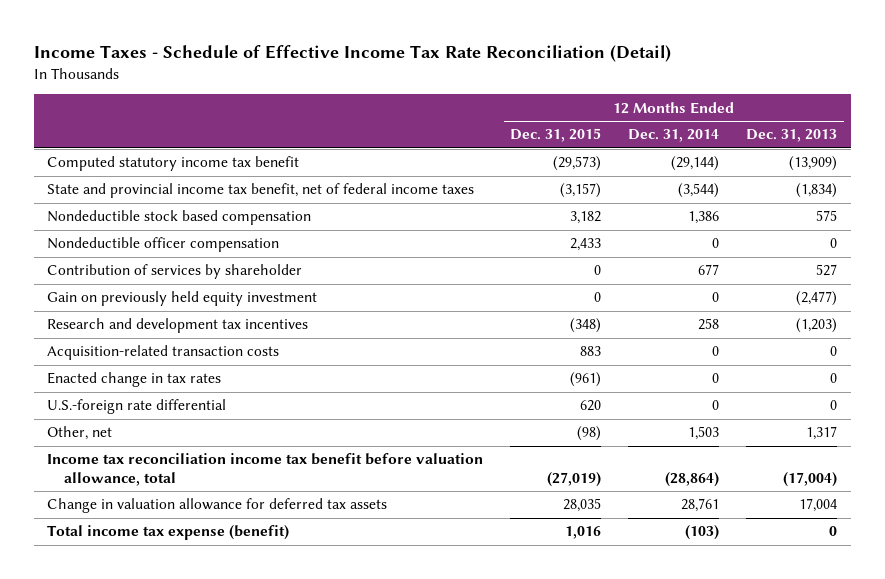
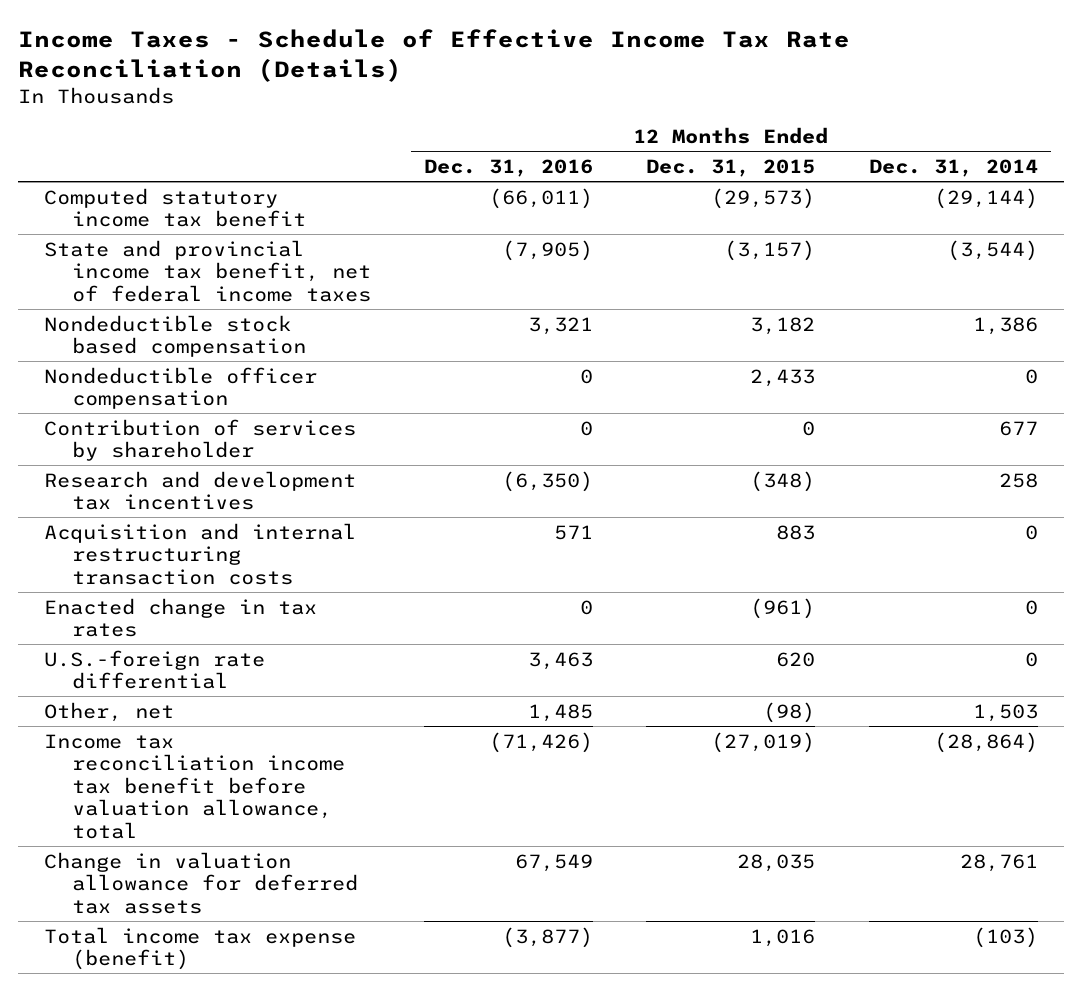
- Income Taxes - Schedule of Effective Income Tax Rate Reconciliation (Detail)
+ Income Taxes - Schedule of Effective Income Tax Rate Reconciliation (Details)
- | 12 Months Ended Dec. 31, 2015 | 12 Months Ended Dec. 31, 2014 | 12 Months Ended Dec. 31, 2013
+ | 12 Months Ended Dec. 31, 2016 | 12 Months Ended Dec. 31, 2015 | 12 Months Ended Dec. 31, 2014
- Gain on previously held equity investment | 0 | 0 | (2,477)
- Acquisition-related transaction costs | 883 | 0 | 0
+ Acquisition and internal restructuring transaction costs | 571 | 883 | 0

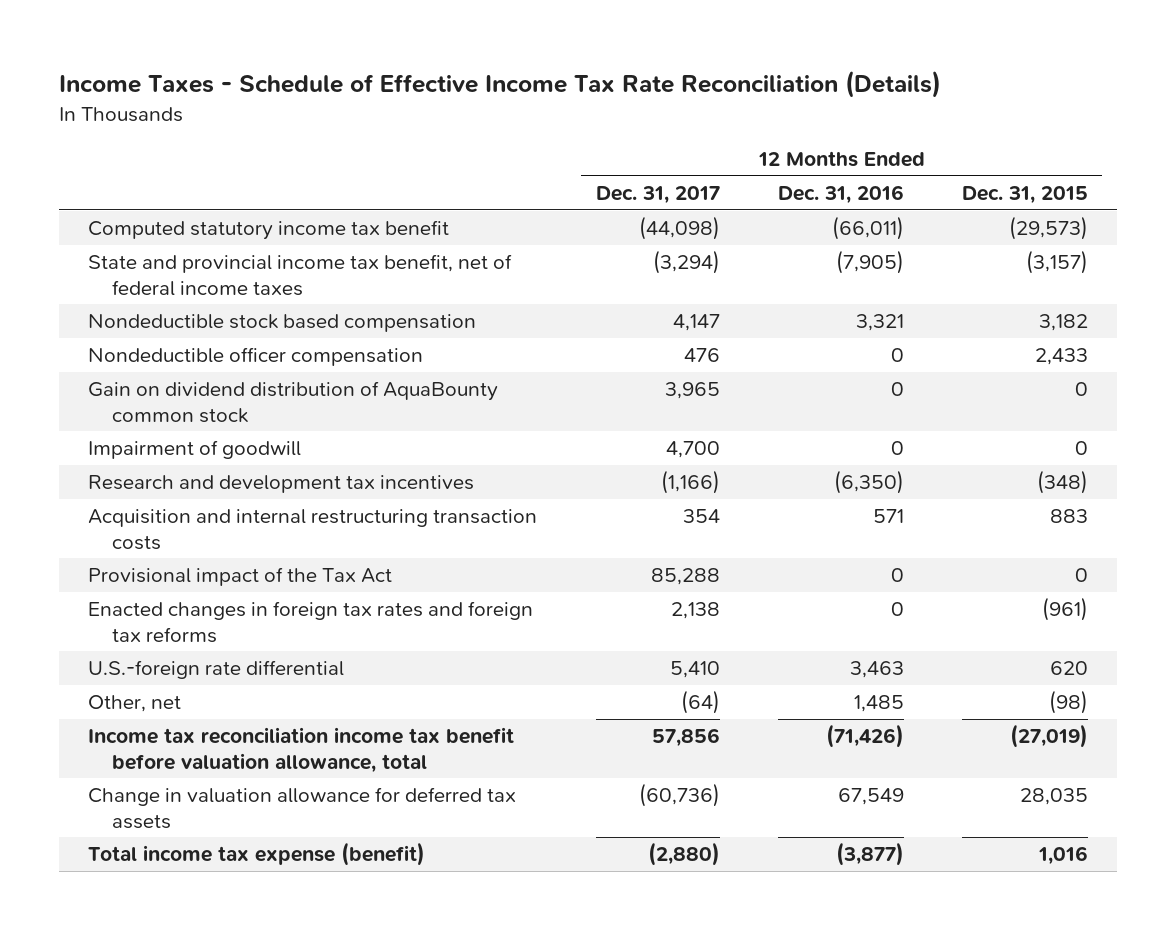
- | 12 Months Ended Dec. 31, 2016 | 12 Months Ended Dec. 31, 2015 | 12 Months Ended Dec. 31, 2014
+ | 12 Months Ended Dec. 31, 2017 | 12 Months Ended Dec. 31, 2016 | 12 Months Ended Dec. 31, 2015
- Contribution of services by shareholder | 0 | 0 | 677
+ Gain on dividend distribution of AquaBounty common stock | 3,965 | 0 | 0
+ Impairment of goodwill | 4,700 | 0 | 0
- Enacted change in tax rates | 0 | (961) | 0
+ Provisional impact of the Tax Act | 85,288 | 0 | 0
+ Enacted changes in foreign tax rates and foreign tax reforms | 2,138 | 0 | (961)

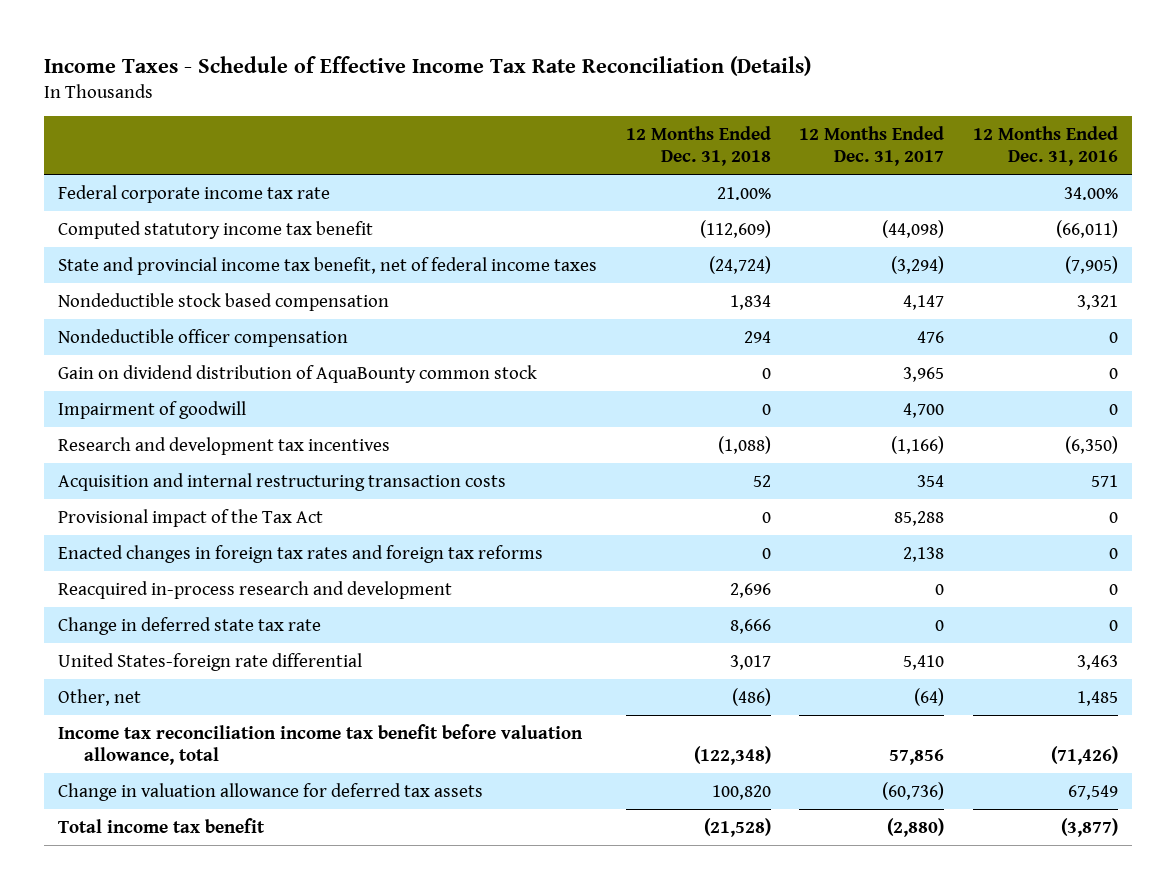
- | 12 Months Ended Dec. 31, 2017 | 12 Months Ended Dec. 31, 2016 | 12 Months Ended Dec. 31, 2015
+ | 12 Months Ended Dec. 31, 2018 | 12 Months Ended Dec. 31, 2017 | 12 Months Ended Dec. 31, 2016
+ Federal corporate income tax rate | 21.00% | | 34.00%
- U.S.-foreign rate differential | 5,410 | 3,463 | 620
+ Reacquired in-process research and development | 2,696 | 0 | 0
+ Change in deferred state tax rate | 8,666 | 0 | 0
+ United States-foreign rate differential | 3,017 | 5,410 | 3,463
- Total income tax expense (benefit) | (2,880) | (3,877) | 1,016
+ Total income tax benefit | (21,528) | (2,880) | (3,877)

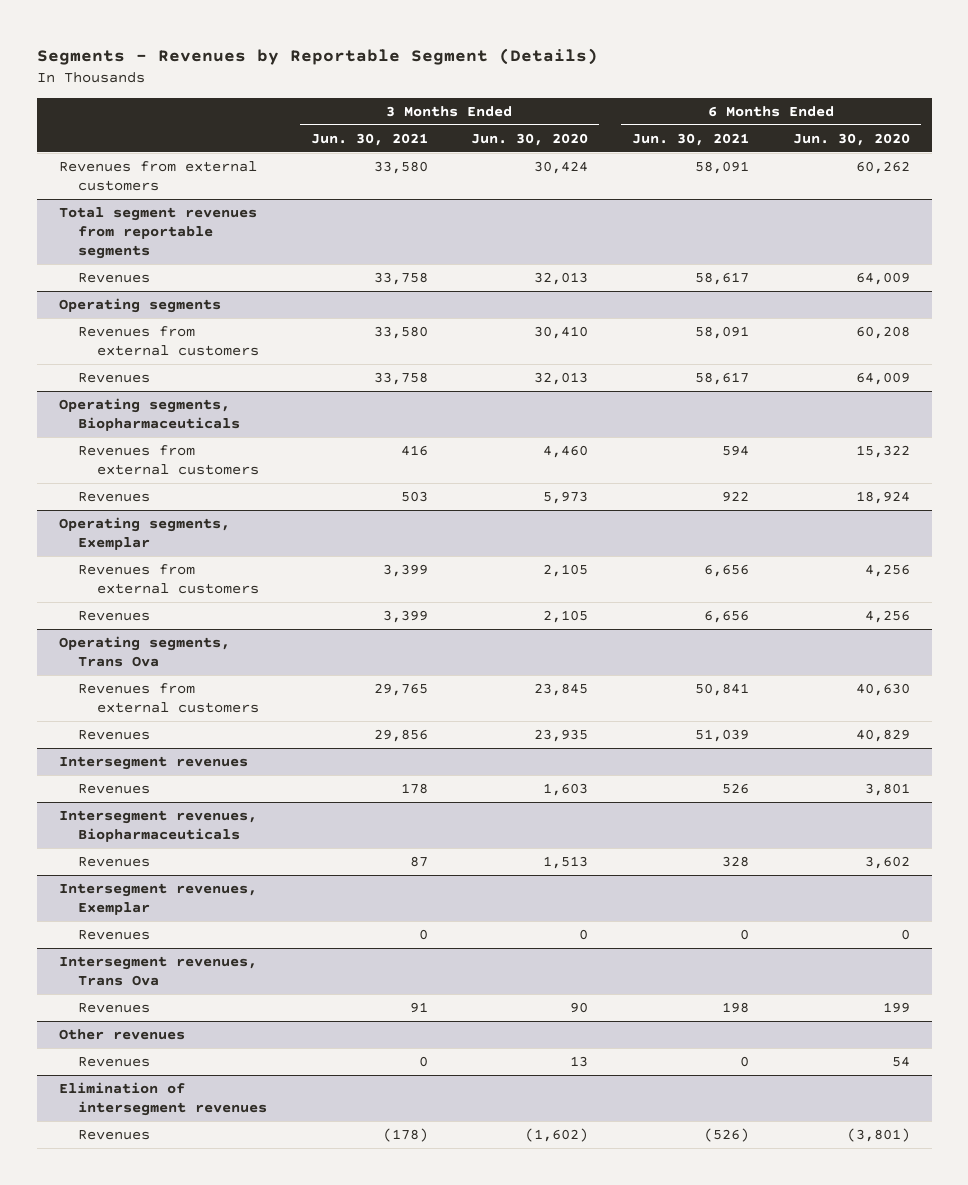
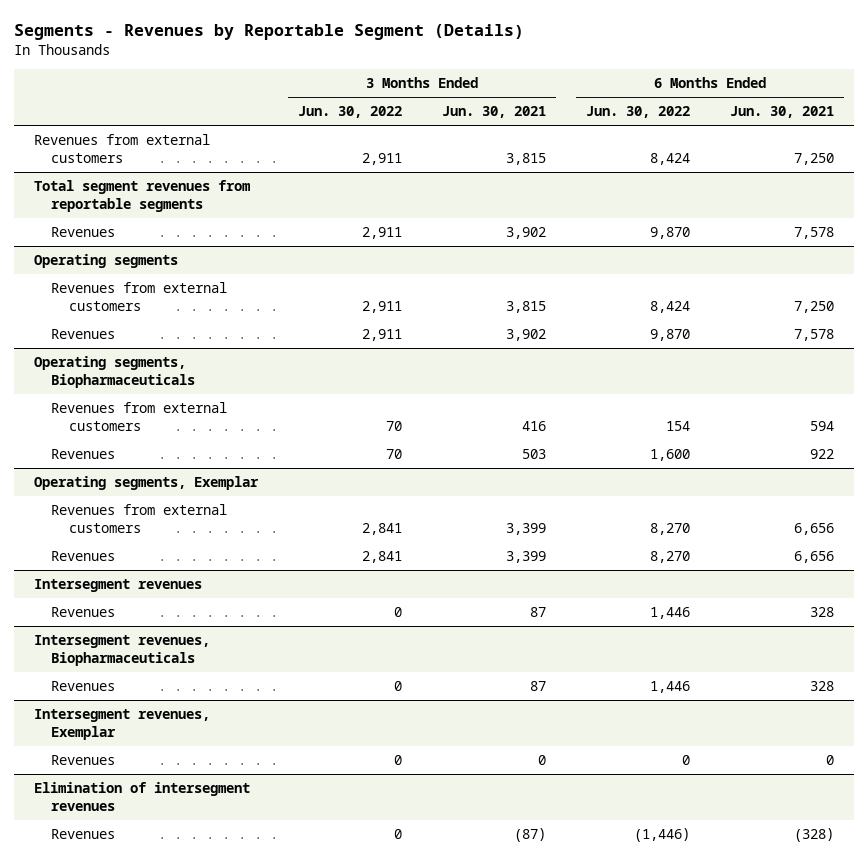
- | 3 Months Ended Jun. 30, 2021 | 3 Months Ended Jun. 30, 2020 | 6 Months Ended Jun. 30, 2021 | 6 Months Ended Jun. 30, 2020
+ | 3 Months Ended Jun. 30, 2022 | 3 Months Ended Jun. 30, 2021 | 6 Months Ended Jun. 30, 2022 | 6 Months Ended Jun. 30, 2021
- Revenues from external customers | 33,580 | 30,424 | 58,091 | 60,262
+ Revenues from external customers | 2,911 | 3,815 | 8,424 | 7,250
@ Total segment revenues from reportable segments
- Revenues | 33,758 | 32,013 | 58,617 | 64,009
+ Revenues | 2,911 | 3,902 | 9,870 | 7,578
@ Operating segments
- Revenues from external customers | 33,580 | 30,410 | 58,091 | 60,208
- Revenues | 33,758 | 32,013 | 58,617 | 64,009
+ Revenues from external customers | 2,911 | 3,815 | 8,424 | 7,250
+ Revenues | 2,911 | 3,902 | 9,870 | 7,578
- Operating segments, Trans Ova
- Revenues from external customers | 29,765 | 23,845 | 50,841 | 40,630
- Revenues | 29,856 | 23,935 | 51,039 | 40,829
@ Intersegment revenues
- Revenues | 178 | 1,603 | 526 | 3,801
+ Revenues | 0 | 87 | 1,446 | 328
- Intersegment revenues, Trans Ova
- Revenues | 91 | 90 | 198 | 199
- Other revenues
- Revenues | 0 | 13 | 0 | 54
@ Elimination of intersegment revenues
- Revenues | (178) | (1,602) | (526) | (3,801)
+ Revenues | 0 | (87) | (1,446) | (328)

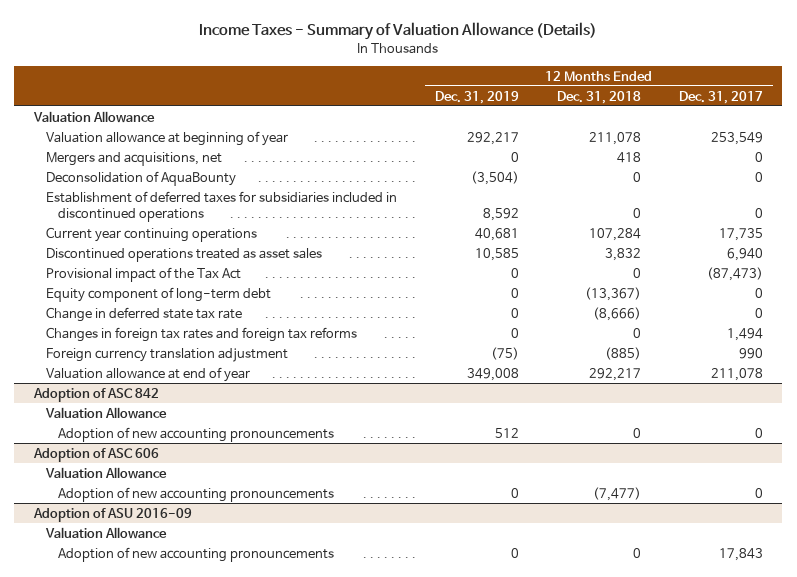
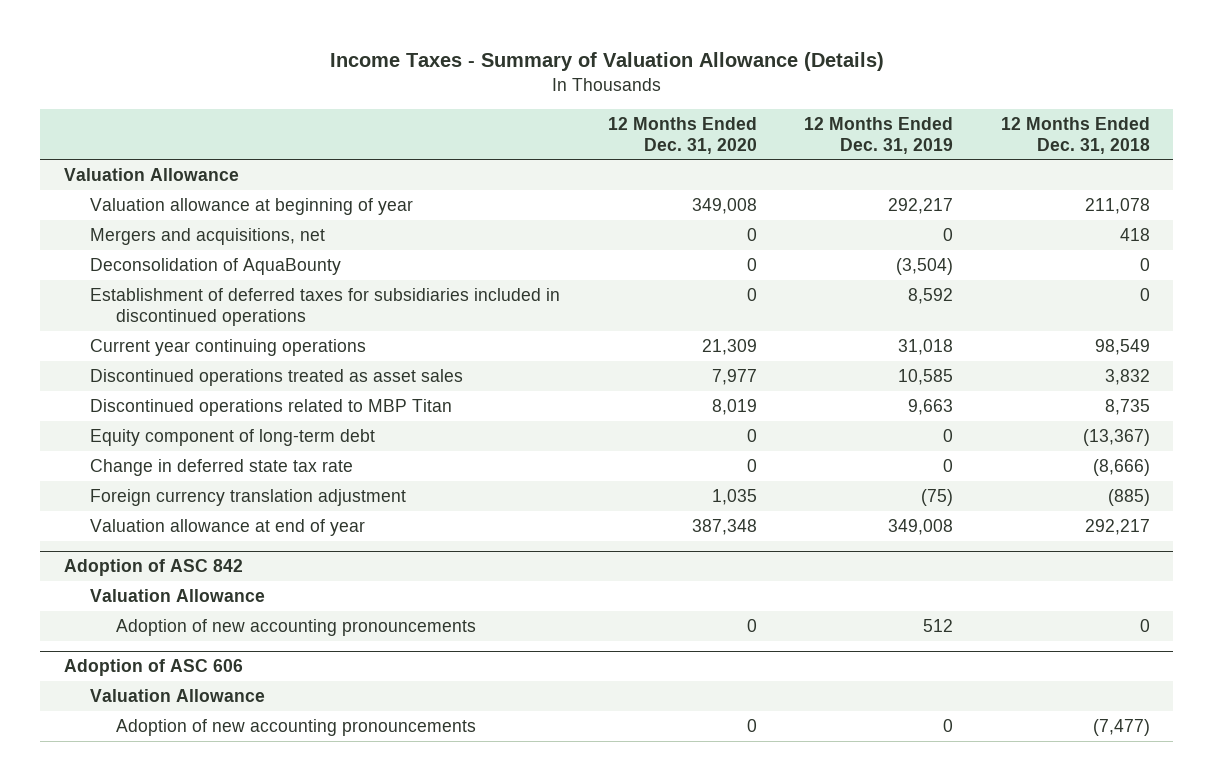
- | 12 Months Ended Dec. 31, 2019 | 12 Months Ended Dec. 31, 2018 | 12 Months Ended Dec. 31, 2017
+ | 12 Months Ended Dec. 31, 2020 | 12 Months Ended Dec. 31, 2019 | 12 Months Ended Dec. 31, 2018
- Current year continuing operations | 40,681 | 107,284 | 17,735
+ Current year continuing operations | 21,309 | 31,018 | 98,549
- Provisional impact of the Tax Act | 0 | 0 | (87,473)
+ Discontinued operations related to MBP Titan | 8,019 | 9,663 | 8,735
- Changes in foreign tax rates and foreign tax reforms | 0 | 0 | 1,494
- Adoption of ASU 2016-09
- Valuation Allowance
- Adoption of new accounting pronouncements | 0 | 0 | 17,843

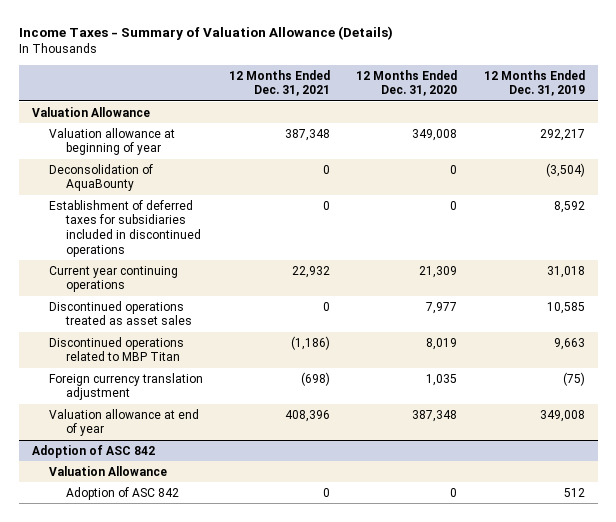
- | 12 Months Ended Dec. 31, 2020 | 12 Months Ended Dec. 31, 2019 | 12 Months Ended Dec. 31, 2018
+ | 12 Months Ended Dec. 31, 2021 | 12 Months Ended Dec. 31, 2020 | 12 Months Ended Dec. 31, 2019
- Mergers and acquisitions, net | 0 | 0 | 418
- Equity component of long-term debt | 0 | 0 | (13,367)
- Change in deferred state tax rate | 0 | 0 | (8,666)
@ Adoption of ASC 842
- Adoption of new accounting pronouncements | 0 | 512 | 0
- Adoption of ASC 606
- Valuation Allowance
- Adoption of new accounting pronouncements | 0 | 0 | (7,477)
@ Adoption of ASC 842
+ Adoption of ASC 842 | 0 | 0 | 512

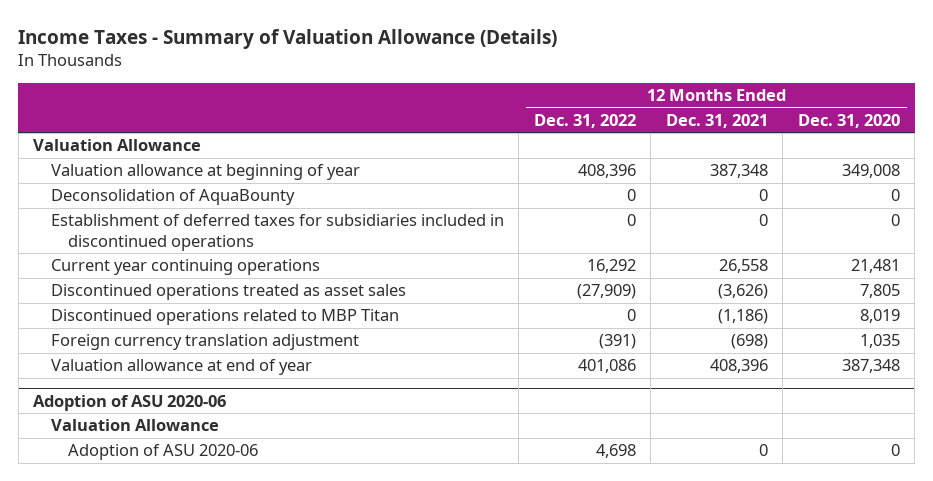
- | 12 Months Ended Dec. 31, 2021 | 12 Months Ended Dec. 31, 2020 | 12 Months Ended Dec. 31, 2019
+ | 12 Months Ended Dec. 31, 2022 | 12 Months Ended Dec. 31, 2021 | 12 Months Ended Dec. 31, 2020
- Current year continuing operations | 22,932 | 21,309 | 31,018
- Discontinued operations treated as asset sales | 0 | 7,977 | 10,585
+ Current year continuing operations | 16,292 | 26,558 | 21,481
+ Discontinued operations treated as asset sales | (27,909) | (3,626) | 7,805
- Adoption of ASC 842
+ Adoption of ASU 2020-06
- Adoption of ASC 842 | 0 | 0 | 512
+ Adoption of ASU 2020-06 | 4,698 | 0 | 0

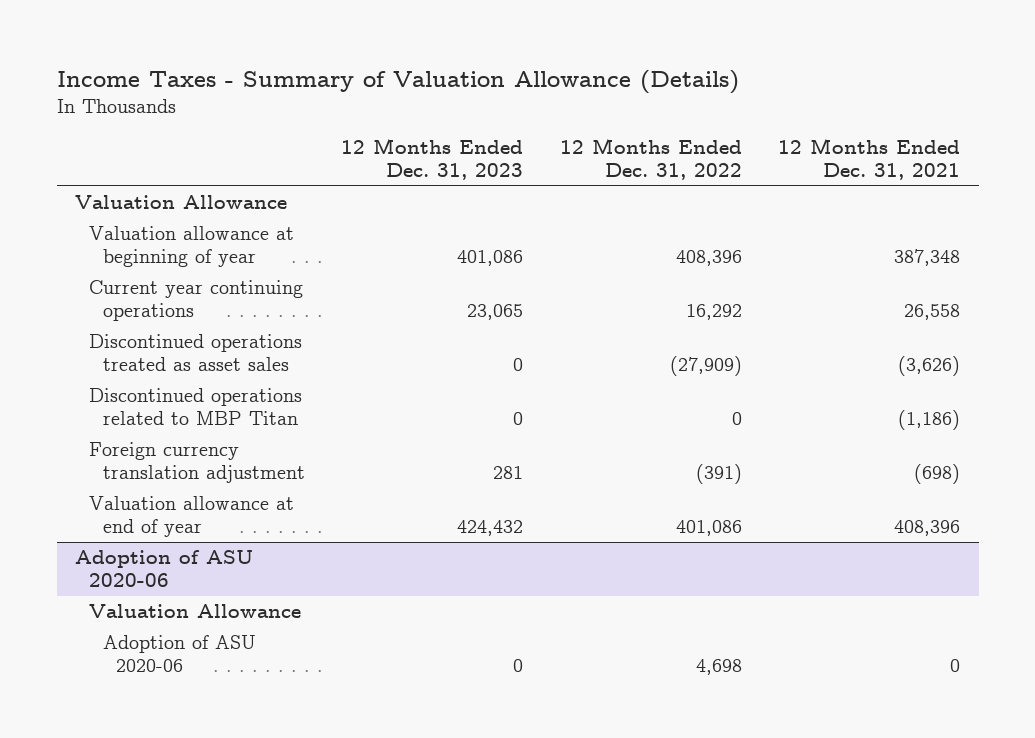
- | 12 Months Ended Dec. 31, 2022 | 12 Months Ended Dec. 31, 2021 | 12 Months Ended Dec. 31, 2020
+ | 12 Months Ended Dec. 31, 2023 | 12 Months Ended Dec. 31, 2022 | 12 Months Ended Dec. 31, 2021
- Deconsolidation of AquaBounty | 0 | 0 | 0
- Establishment of deferred taxes for subsidiaries included in discontinued operations | 0 | 0 | 0

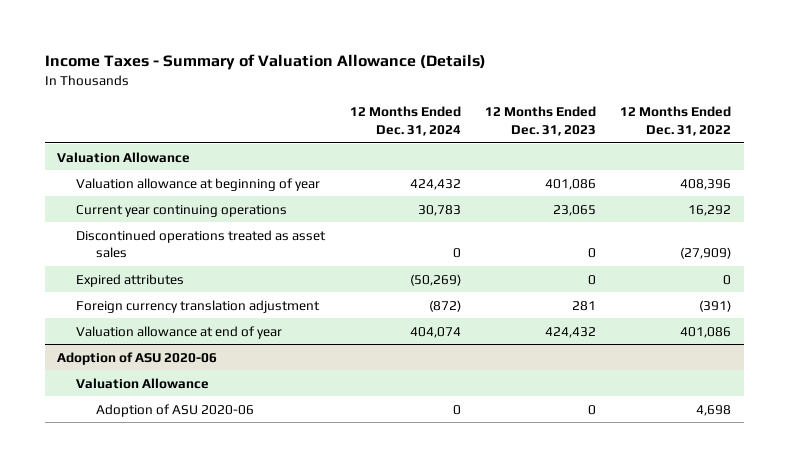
- | 12 Months Ended Dec. 31, 2023 | 12 Months Ended Dec. 31, 2022 | 12 Months Ended Dec. 31, 2021
+ | 12 Months Ended Dec. 31, 2024 | 12 Months Ended Dec. 31, 2023 | 12 Months Ended Dec. 31, 2022
- Discontinued operations related to MBP Titan | 0 | 0 | (1,186)
+ Expired attributes | (50,269) | 0 | 0

